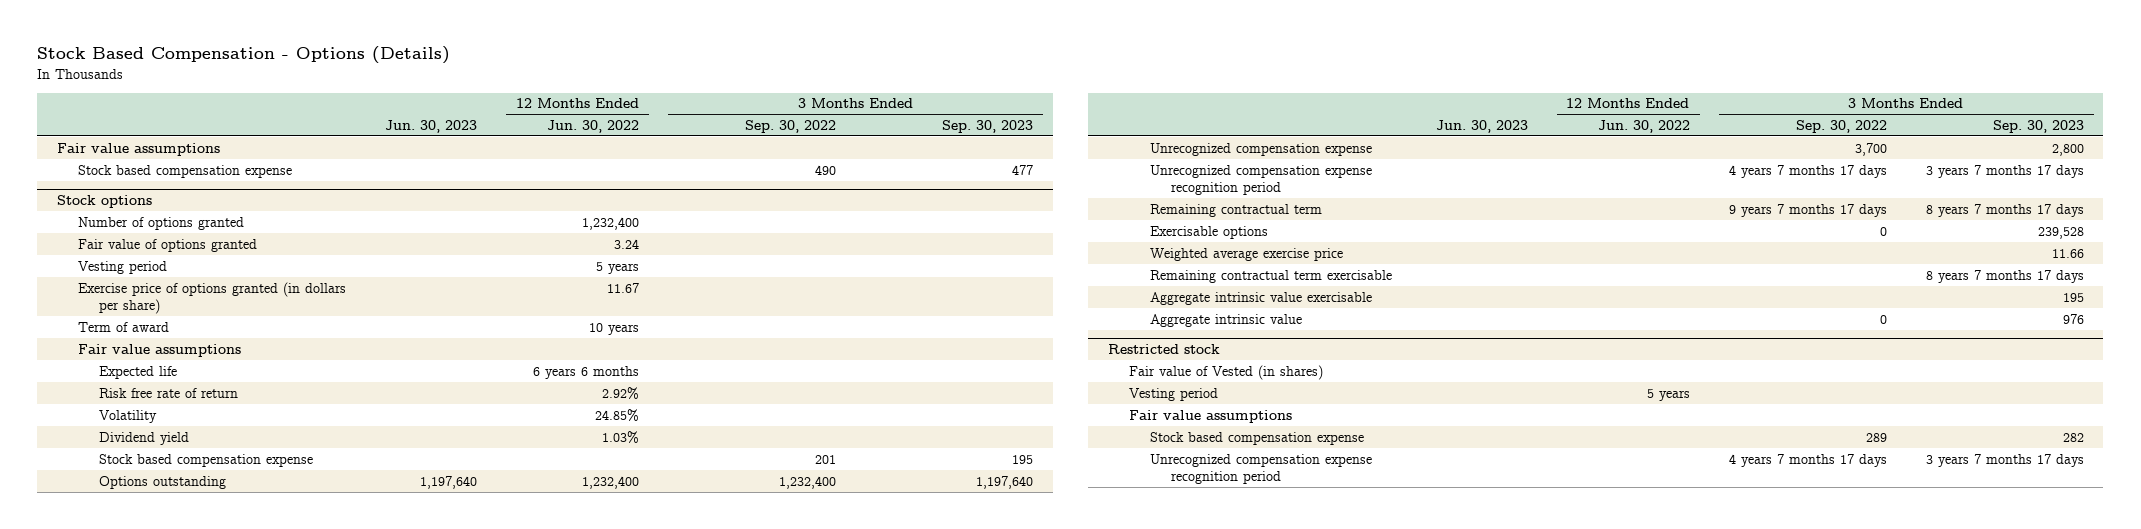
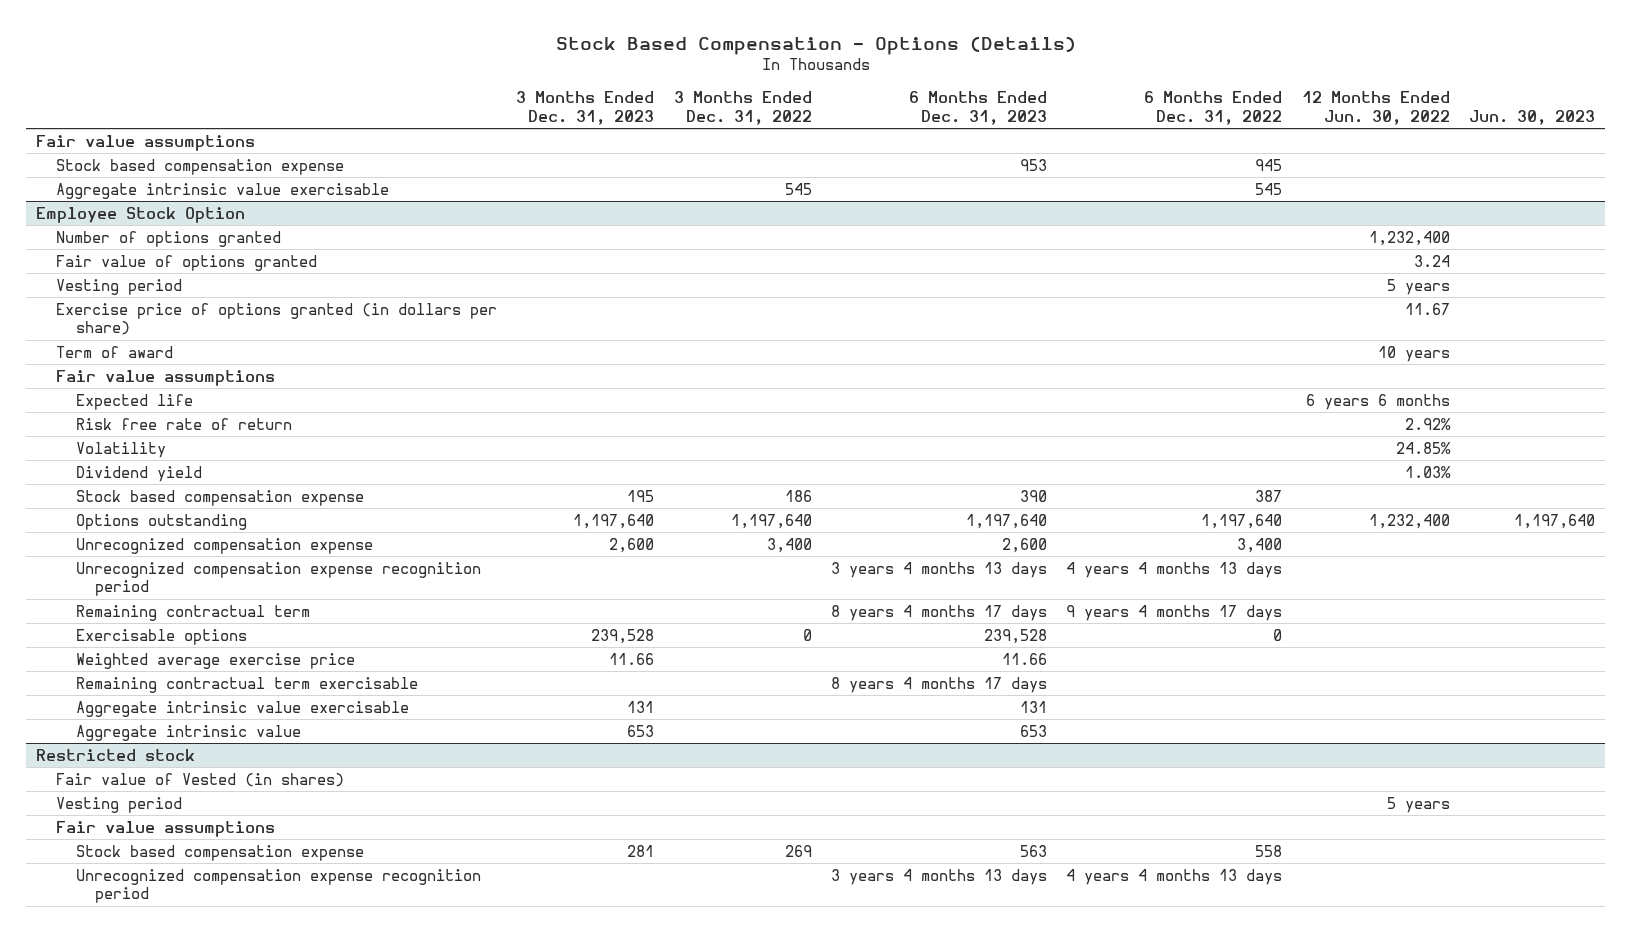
- | Jun. 30, 2023 | 12 Months Ended Jun. 30, 2022 | 3 Months Ended Sep. 30, 2022 | 3 Months Ended Sep. 30, 2023
+ | 3 Months Ended Dec. 31, 2023 | 3 Months Ended Dec. 31, 2022 | 6 Months Ended Dec. 31, 2023 | 6 Months Ended Dec. 31, 2022 | 12 Months Ended Jun. 30, 2022 | Jun. 30, 2023
- Stock options
+ Aggregate intrinsic value exercisable | | 545 | | 545 | |
+ Employee Stock Option

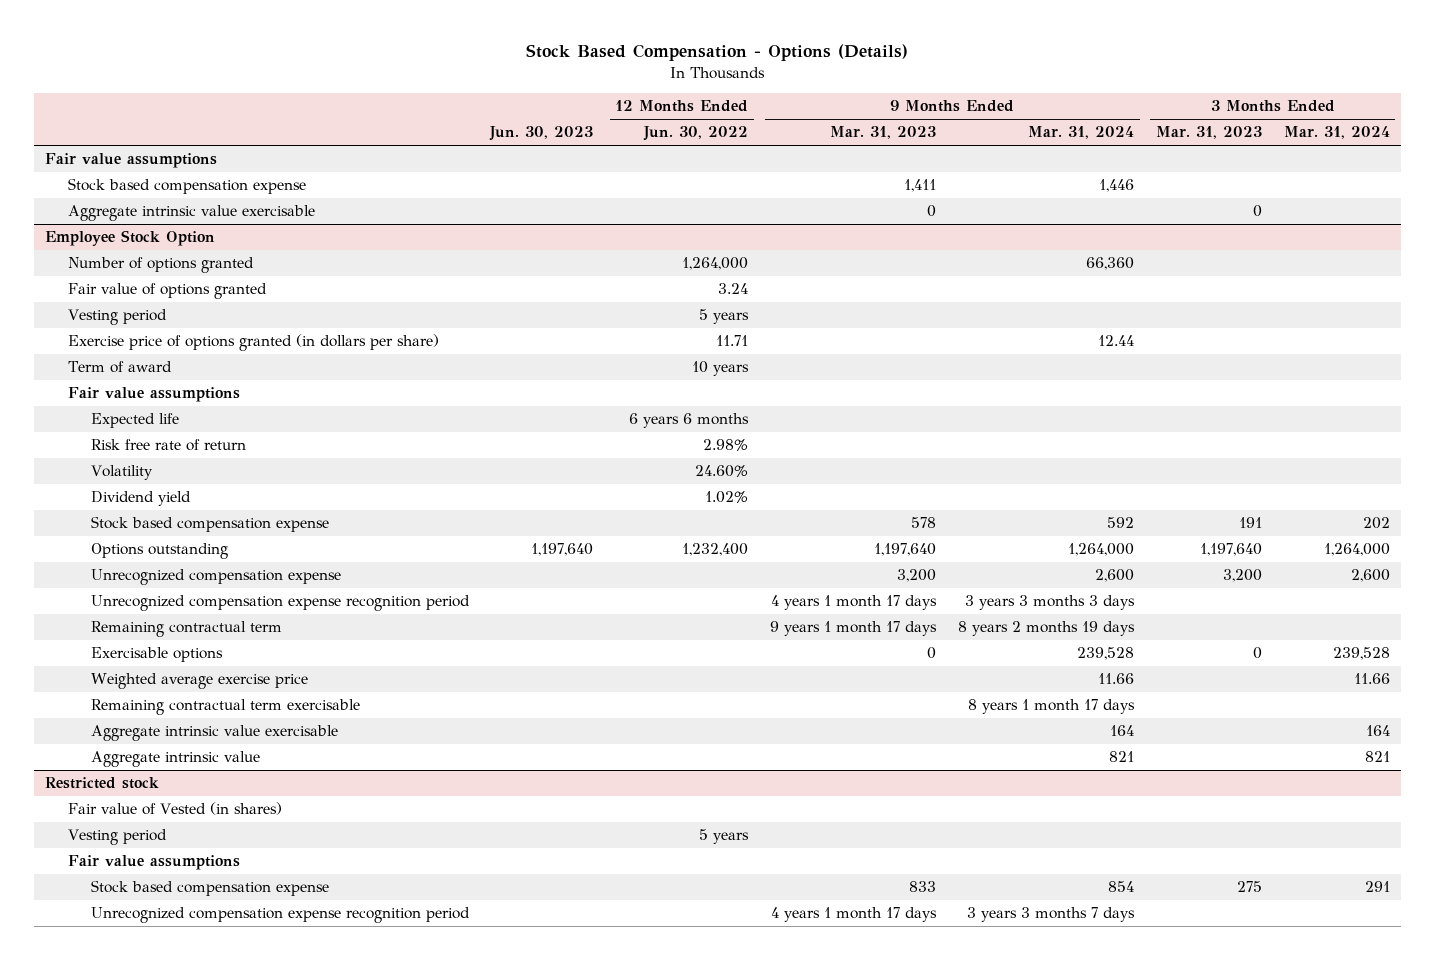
- | 3 Months Ended Dec. 31, 2023 | 3 Months Ended Dec. 31, 2022 | 6 Months Ended Dec. 31, 2023 | 6 Months Ended Dec. 31, 2022 | 12 Months Ended Jun. 30, 2022 | Jun. 30, 2023
+ | Jun. 30, 2023 | 12 Months Ended Jun. 30, 2022 | 9 Months Ended Mar. 31, 2023 | 9 Months Ended Mar. 31, 2024 | 3 Months Ended Mar. 31, 2023 | 3 Months Ended Mar. 31, 2024
@ Employee Stock Option
- Number of options granted | | | | | 1,232,400 |
+ Number of options granted | | 1,264,000 | | 66,360 | |
- Exercise price of options granted (in dollars per share) | | | | | 11.67 |
+ Exercise price of options granted (in dollars per share) | | 11.71 | | 12.44 | |
- Risk free rate of return | | | | | 2.92% |
- Volatility | | | | | 24.85% |
- Dividend yield | | | | | 1.03% |
+ Risk free rate of return | | 2.98% | | | |
+ Volatility | | 24.60% | | | |
+ Dividend yield | | 1.02% | | | |

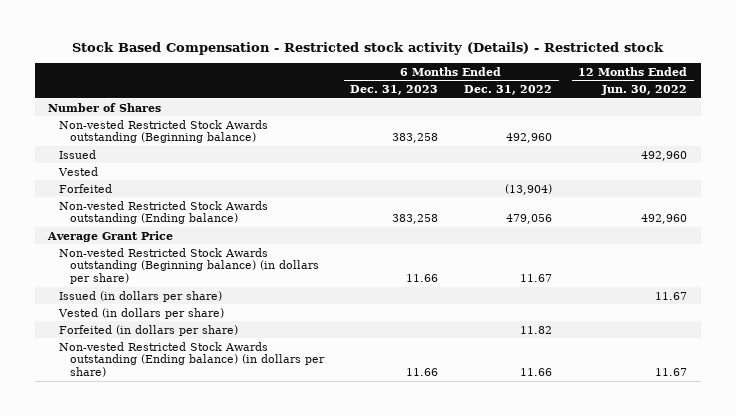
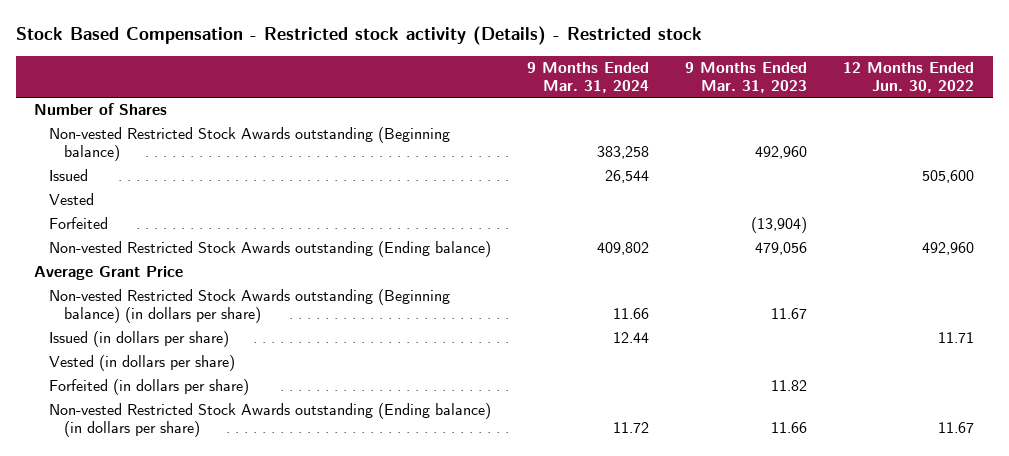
- | 6 Months Ended Dec. 31, 2023 | 6 Months Ended Dec. 31, 2022 | 12 Months Ended Jun. 30, 2022
+ | 9 Months Ended Mar. 31, 2024 | 9 Months Ended Mar. 31, 2023 | 12 Months Ended Jun. 30, 2022
- Issued | | | 492,960
+ Issued | 26,544 | | 505,600
- Issued (in dollars per share) | | | 11.67
+ Issued (in dollars per share) | 12.44 | | 11.71

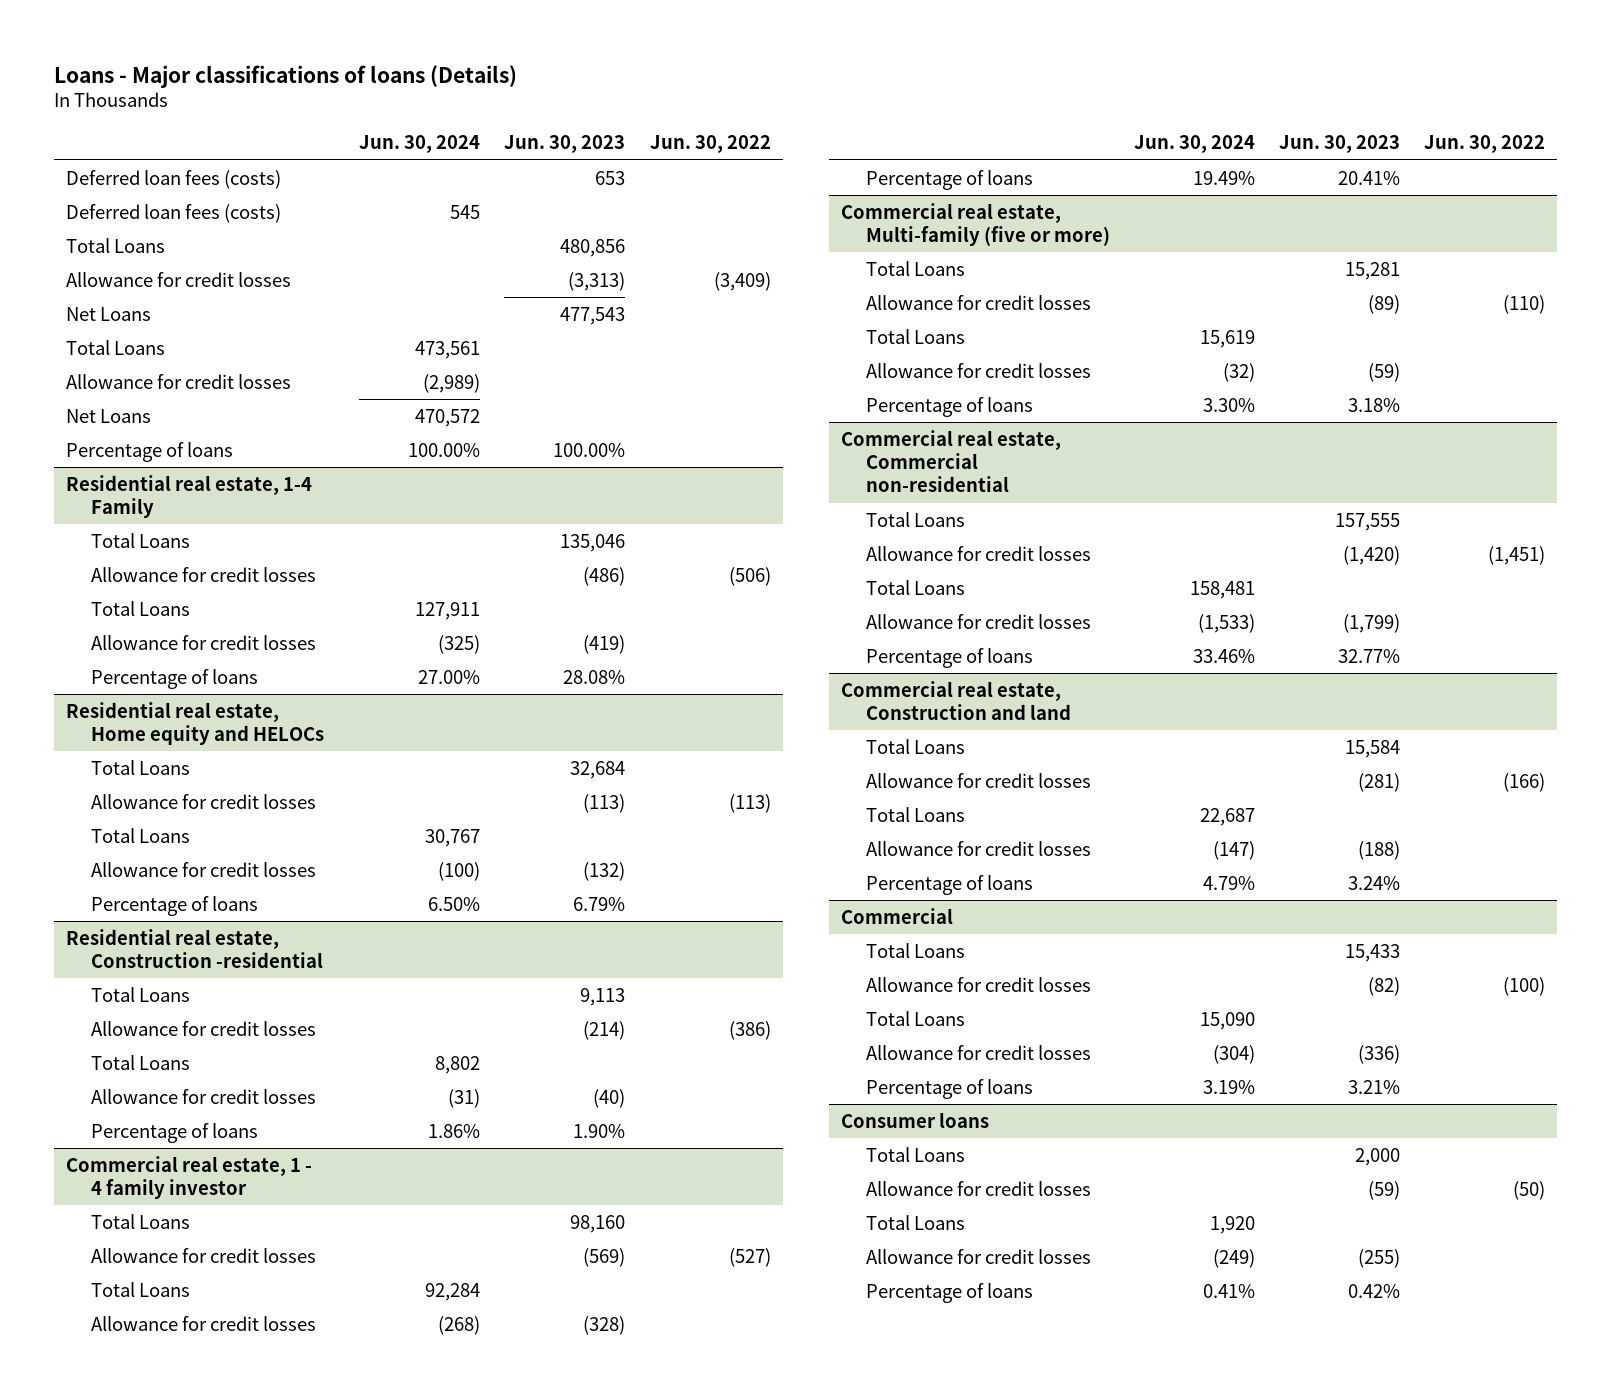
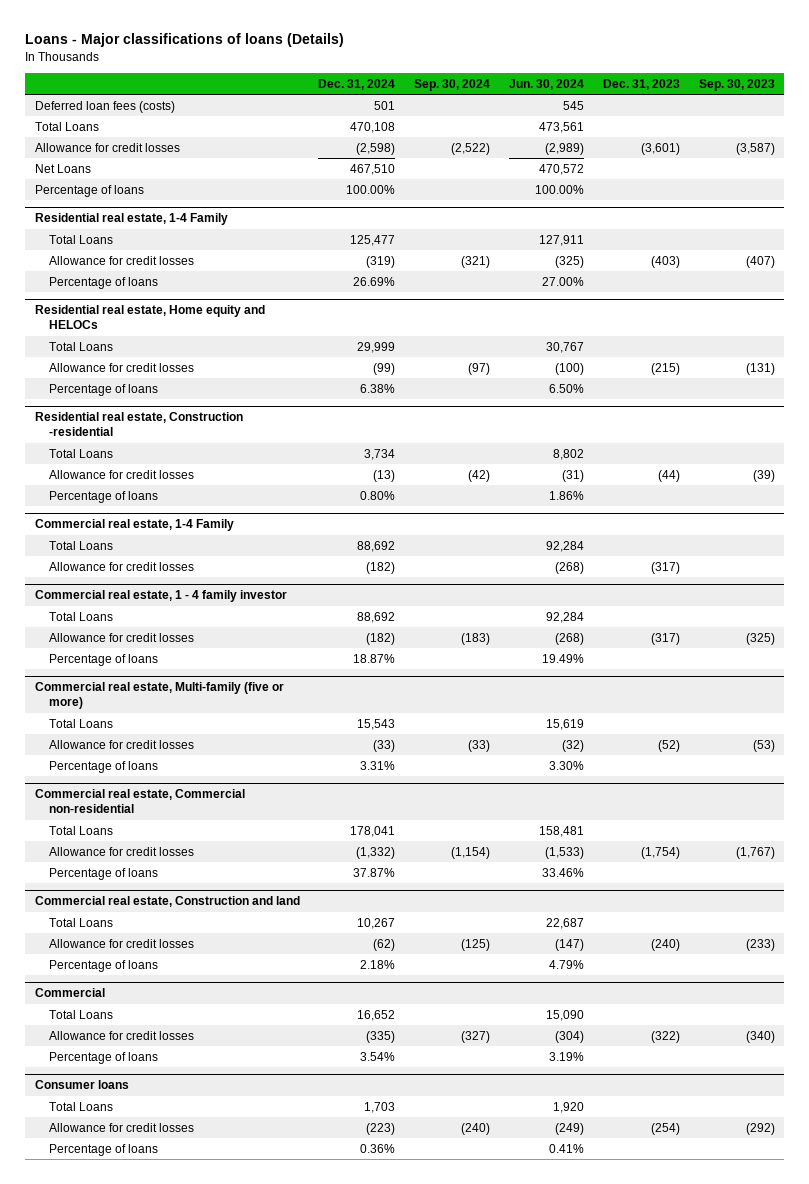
- | Jun. 30, 2024 | Jun. 30, 2023 | Jun. 30, 2022
+ | Dec. 31, 2024 | Sep. 30, 2024 | Jun. 30, 2024 | Dec. 31, 2023 | Sep. 30, 2023
- Deferred loan fees (costs) | | 653 |
- Total Loans | | 480,856 |
- Allowance for credit losses | | (3,313) | (3,409)
- Net Loans | | 477,543 |
@ Residential real estate, 1-4 Family
- Total Loans | | 135,046 |
- Allowance for credit losses | | (486) | (506)
@ Residential real estate, Home equity and HELOCs
- Total Loans | | 32,684 |
- Allowance for credit losses | | (113) | (113)
@ Residential real estate, Construction -residential
- Total Loans | | 9,113 |
- Allowance for credit losses | | (214) | (386)
+ Commercial real estate, 1-4 Family
+ Total Loans | 88,692 | | 92,284 | |
+ Allowance for credit losses | (182) | | (268) | (317) |
@ Commercial real estate, 1 - 4 family investor
- Total Loans | | 98,160 |
- Allowance for credit losses | | (569) | (527)
@ Commercial real estate, Multi-family (five or more)
- Total Loans | | 15,281 |
- Allowance for credit losses | | (89) | (110)
@ Commercial real estate, Commercial non-residential
- Total Loans | | 157,555 |
- Allowance for credit losses | | (1,420) | (1,451)
@ Commercial real estate, Construction and land
- Total Loans | | 15,584 |
- Allowance for credit losses | | (281) | (166)
@ Commercial
- Total Loans | | 15,433 |
- Allowance for credit losses | | (82) | (100)
@ Consumer loans
- Total Loans | | 2,000 |
- Allowance for credit losses | | (59) | (50)

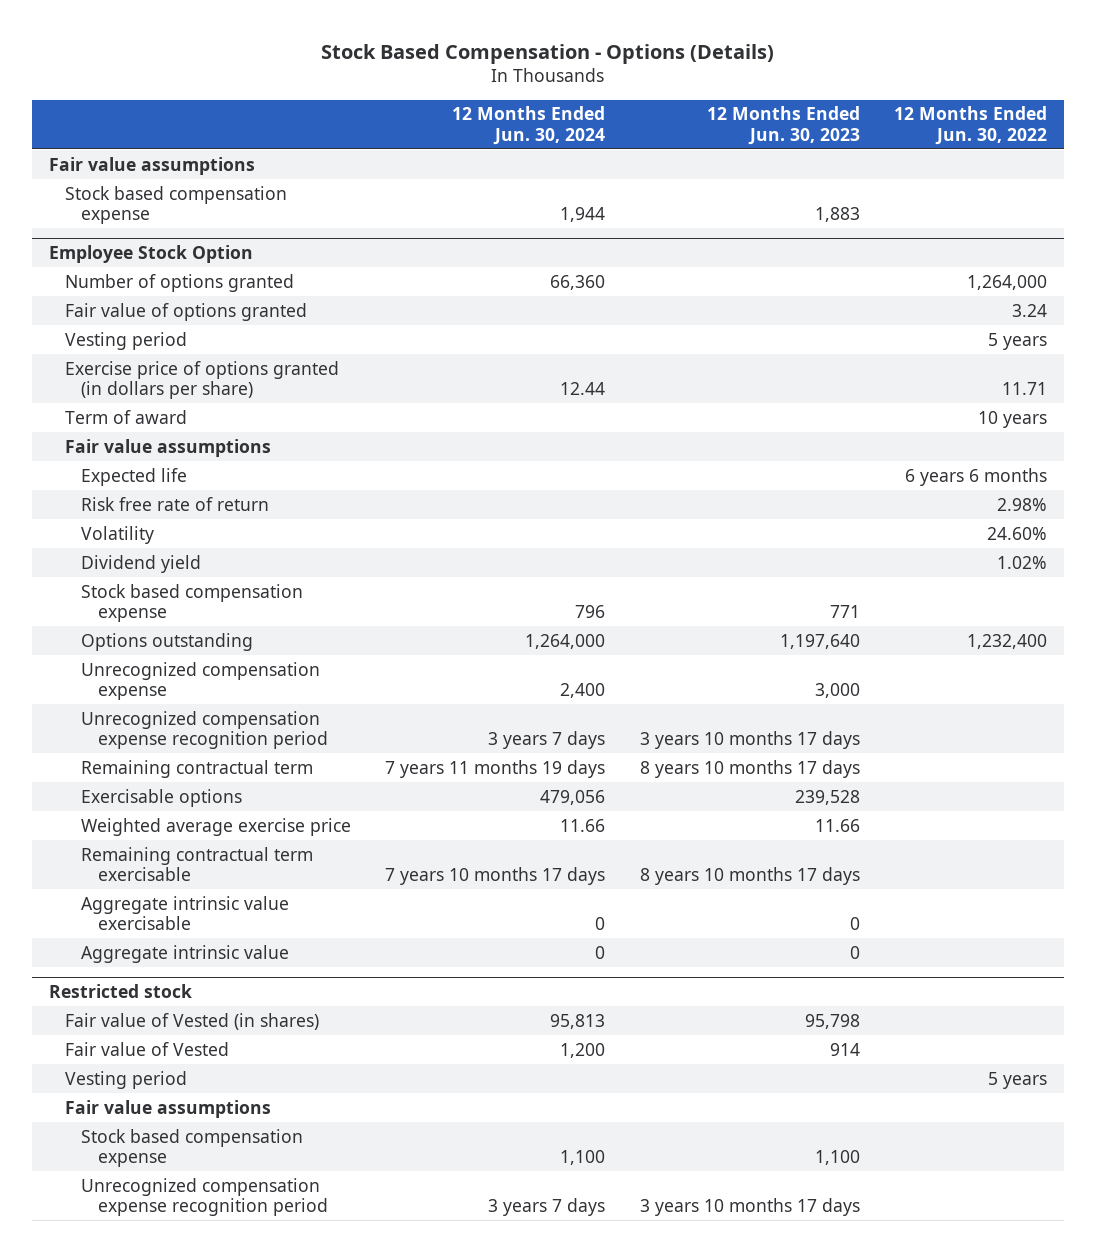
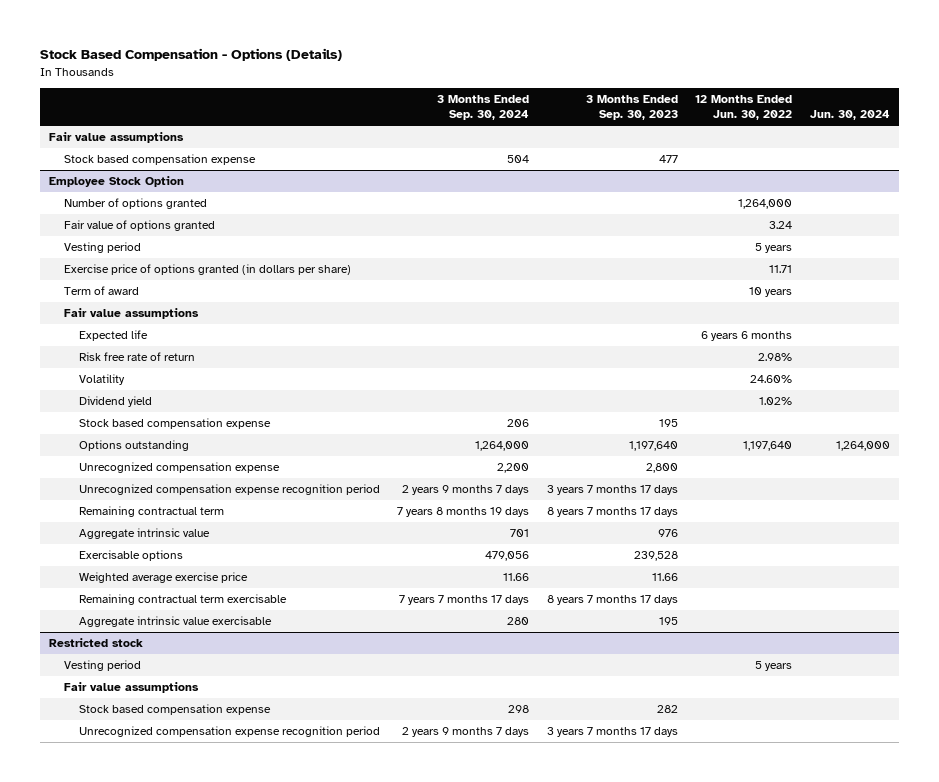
- | 12 Months Ended Jun. 30, 2024 | 12 Months Ended Jun. 30, 2023 | 12 Months Ended Jun. 30, 2022
+ | 3 Months Ended Sep. 30, 2024 | 3 Months Ended Sep. 30, 2023 | 12 Months Ended Jun. 30, 2022 | Jun. 30, 2024
@ Employee Stock Option
- Options outstanding | 1,264,000 | 1,197,640 | 1,232,400
+ Options outstanding | 1,264,000 | 1,197,640 | 1,197,640 | 1,264,000
moved up: Aggregate intrinsic value | 701 | 976 | |
@ Restricted stock
- Fair value of Vested (in shares) | 95,813 | 95,798 |
- Fair value of Vested | 1,200 | 914 |

